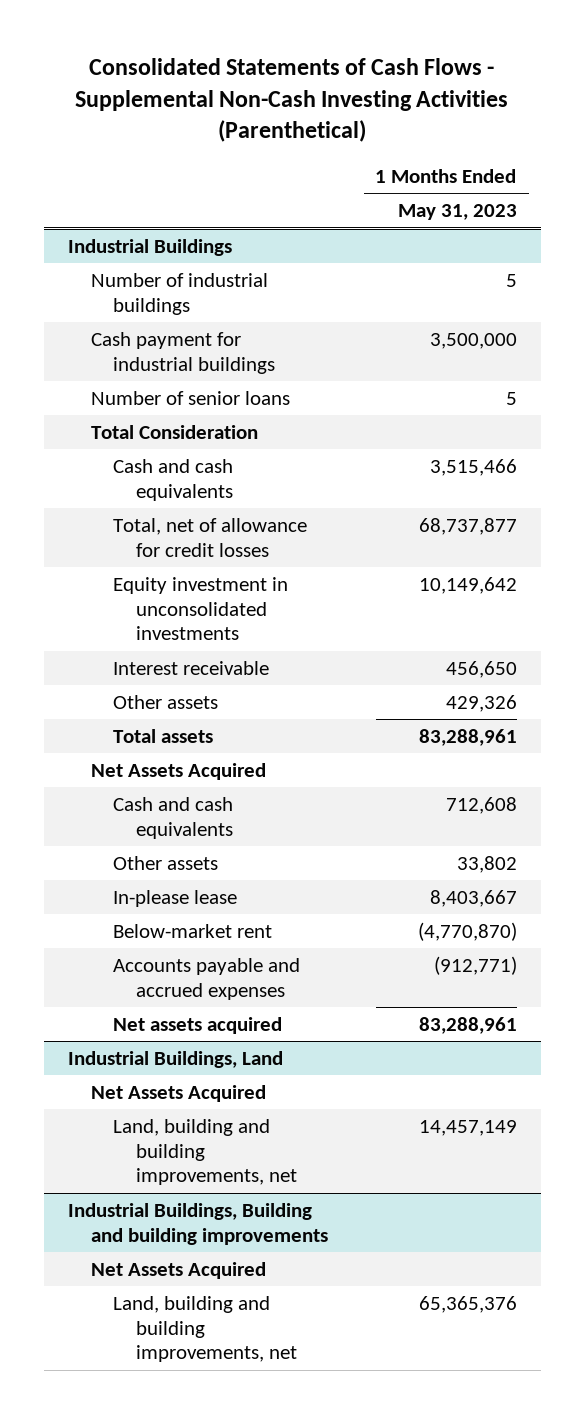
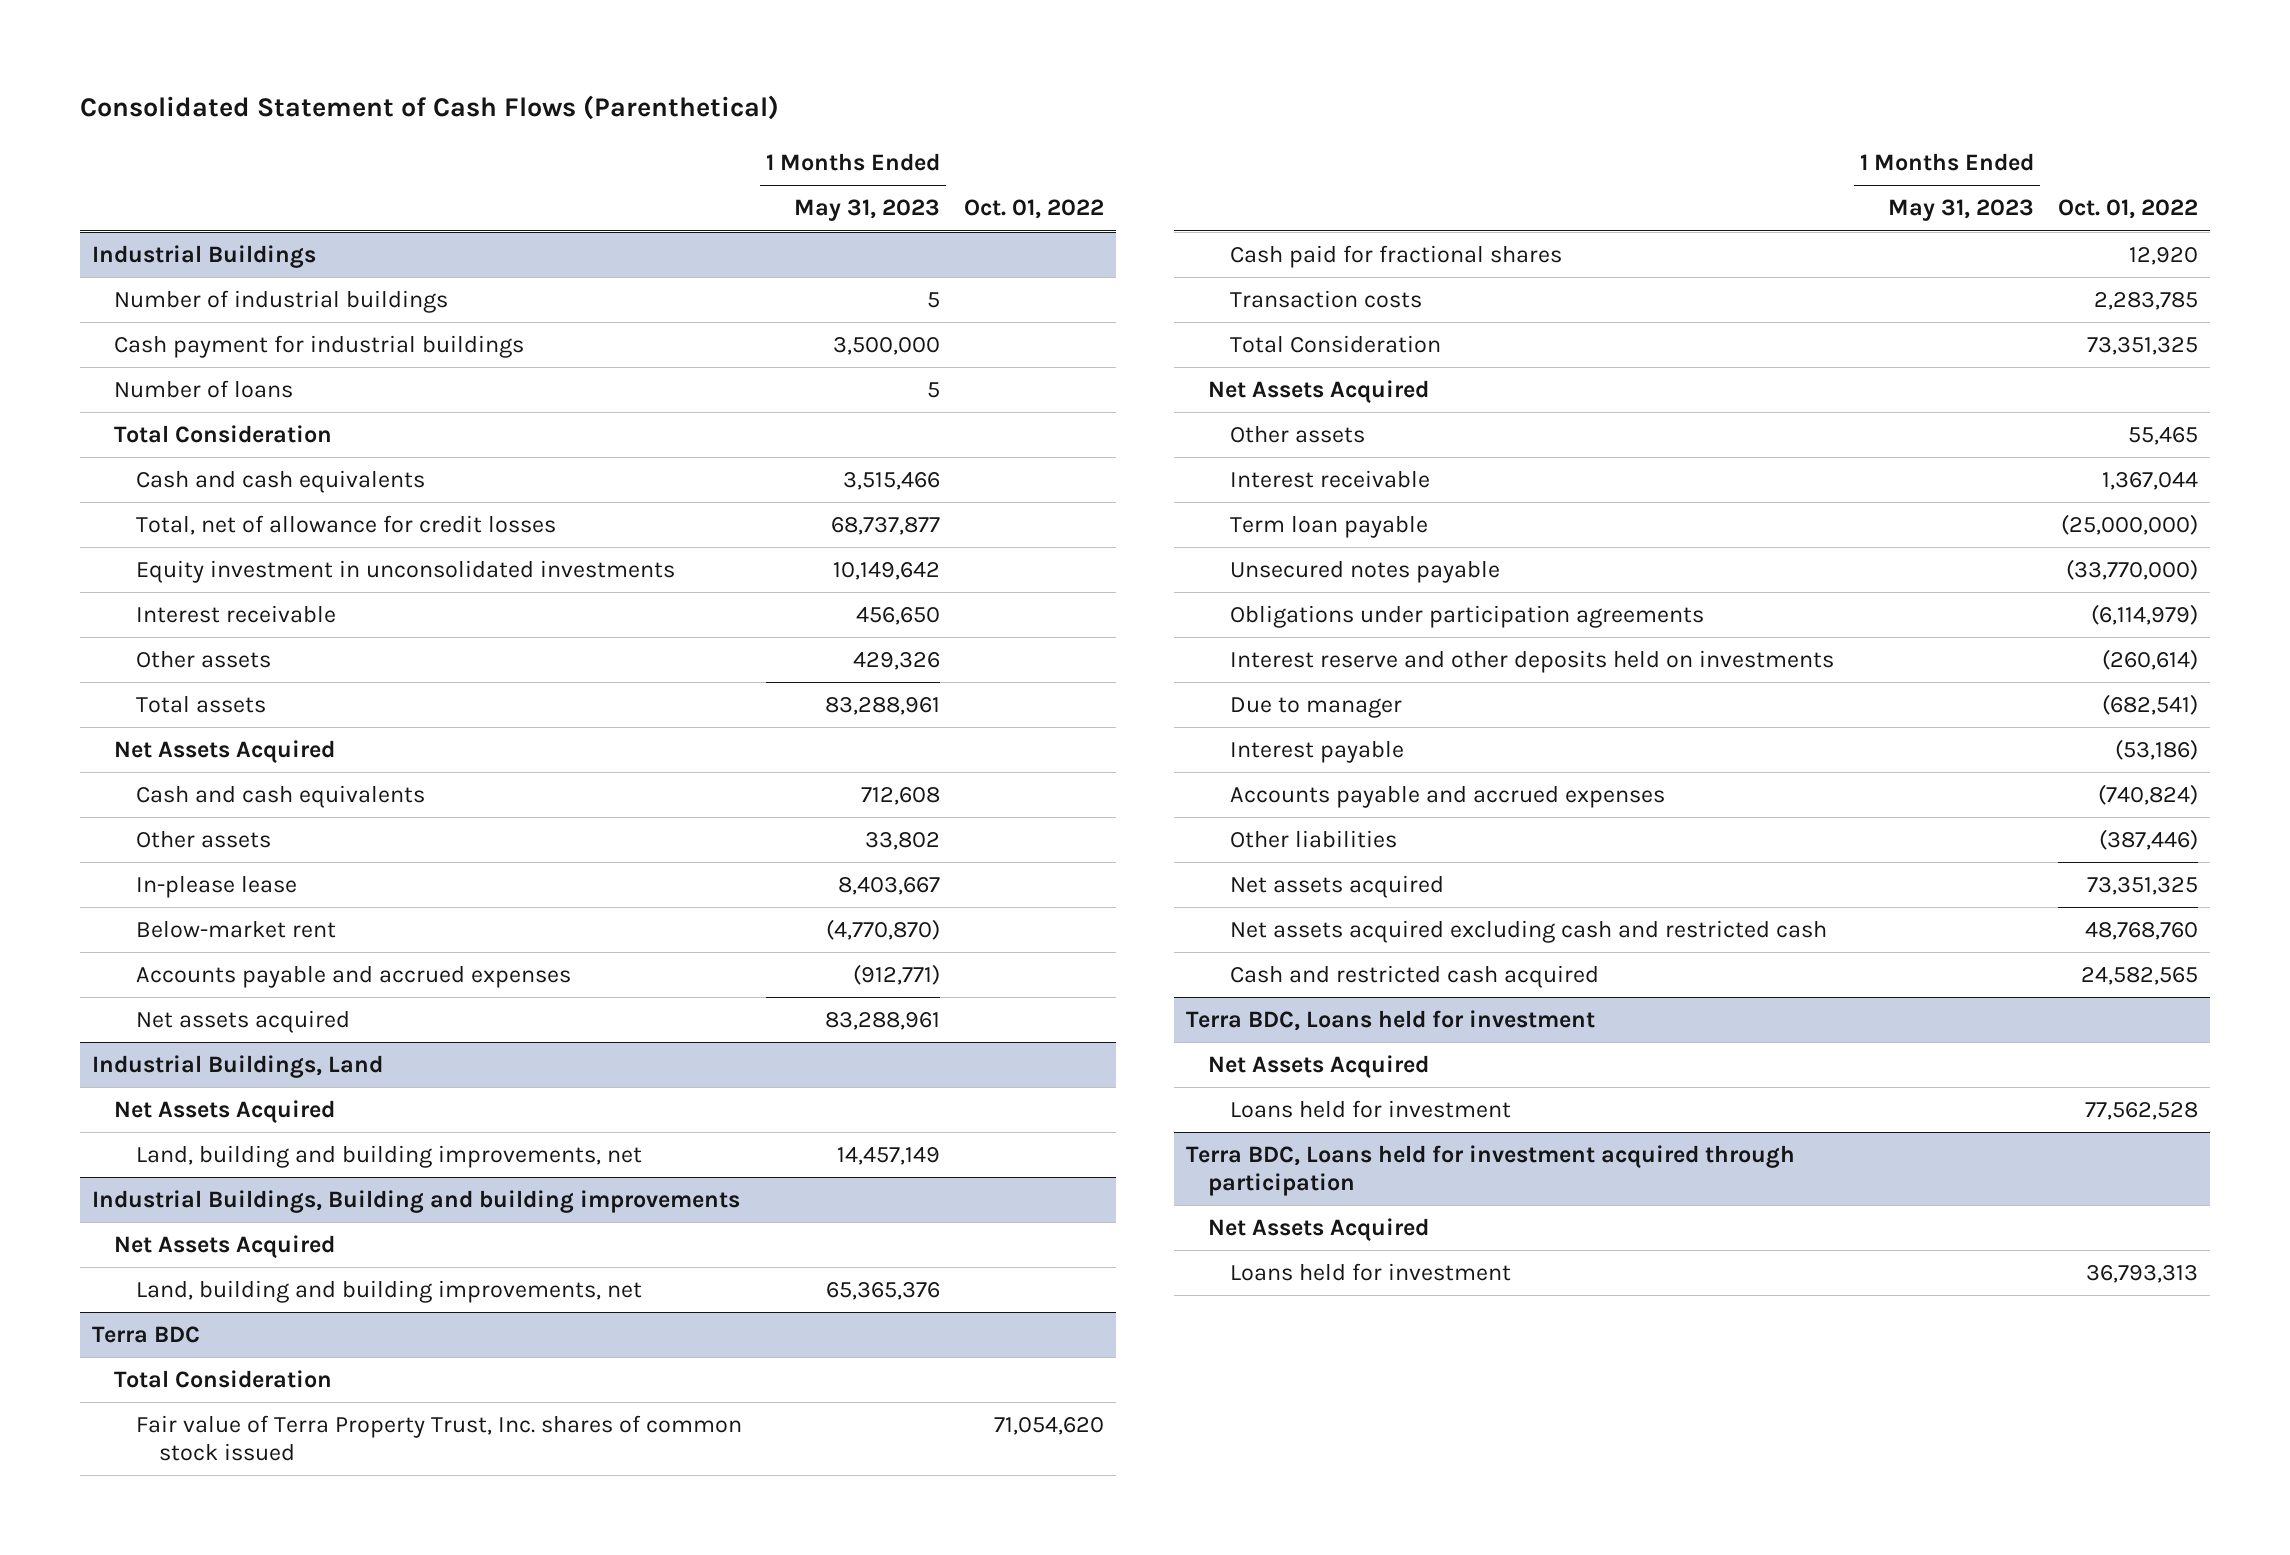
- Consolidated Statements of Cash Flows - Supplemental Non-Cash Investing Activities (Parenthetical)
+ Consolidated Statement of Cash Flows (Parenthetical)
- | 1 Months Ended May 31, 2023
+ | 1 Months Ended May 31, 2023 | Oct. 01, 2022
@ Industrial Buildings
- Number of senior loans | 5
+ Number of loans | 5 |
+ Terra BDC
+ Total Consideration
+ Fair value of Terra Property Trust, Inc. shares of common stock issued | | 71,054,620
+ Cash paid for fractional shares | | 12,920
+ Transaction costs | | 2,283,785
+ Total Consideration | | 73,351,325
+ Net Assets Acquired
+ Other assets | | 55,465
+ Interest receivable | | 1,367,044
+ Term loan payable | | (25,000,000)
+ Unsecured notes payable | | (33,770,000)
+ Obligations under participation agreements | | (6,114,979)
+ Interest reserve and other deposits held on investments | | (260,614)
+ Due to manager | | (682,541)
+ Interest payable | | (53,186)
+ Accounts payable and accrued expenses | | (740,824)
+ Other liabilities | | (387,446)
+ Net assets acquired | | 73,351,325
+ Net assets acquired excluding cash and restricted cash | | 48,768,760
+ Cash and restricted cash acquired | | 24,582,565
+ Terra BDC, Loans held for investment
+ Net Assets Acquired
+ Loans held for investment | | 77,562,528
+ Terra BDC, Loans held for investment acquired through participation
+ Net Assets Acquired
+ Loans held for investment | | 36,793,313

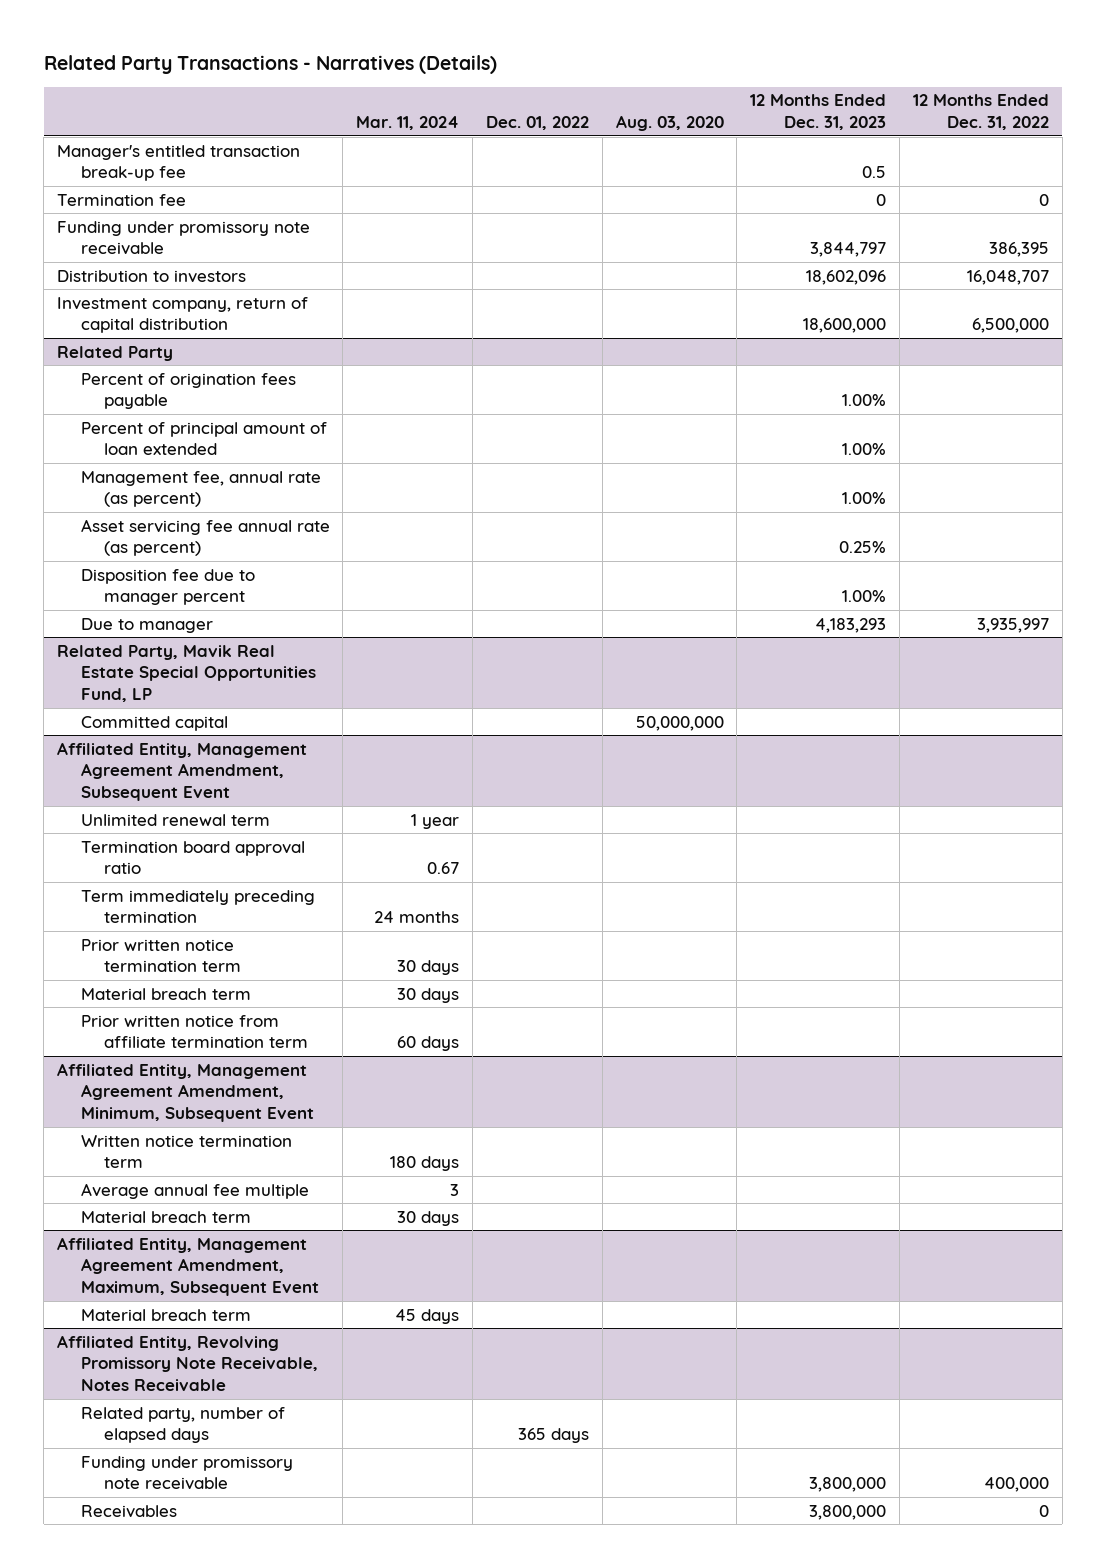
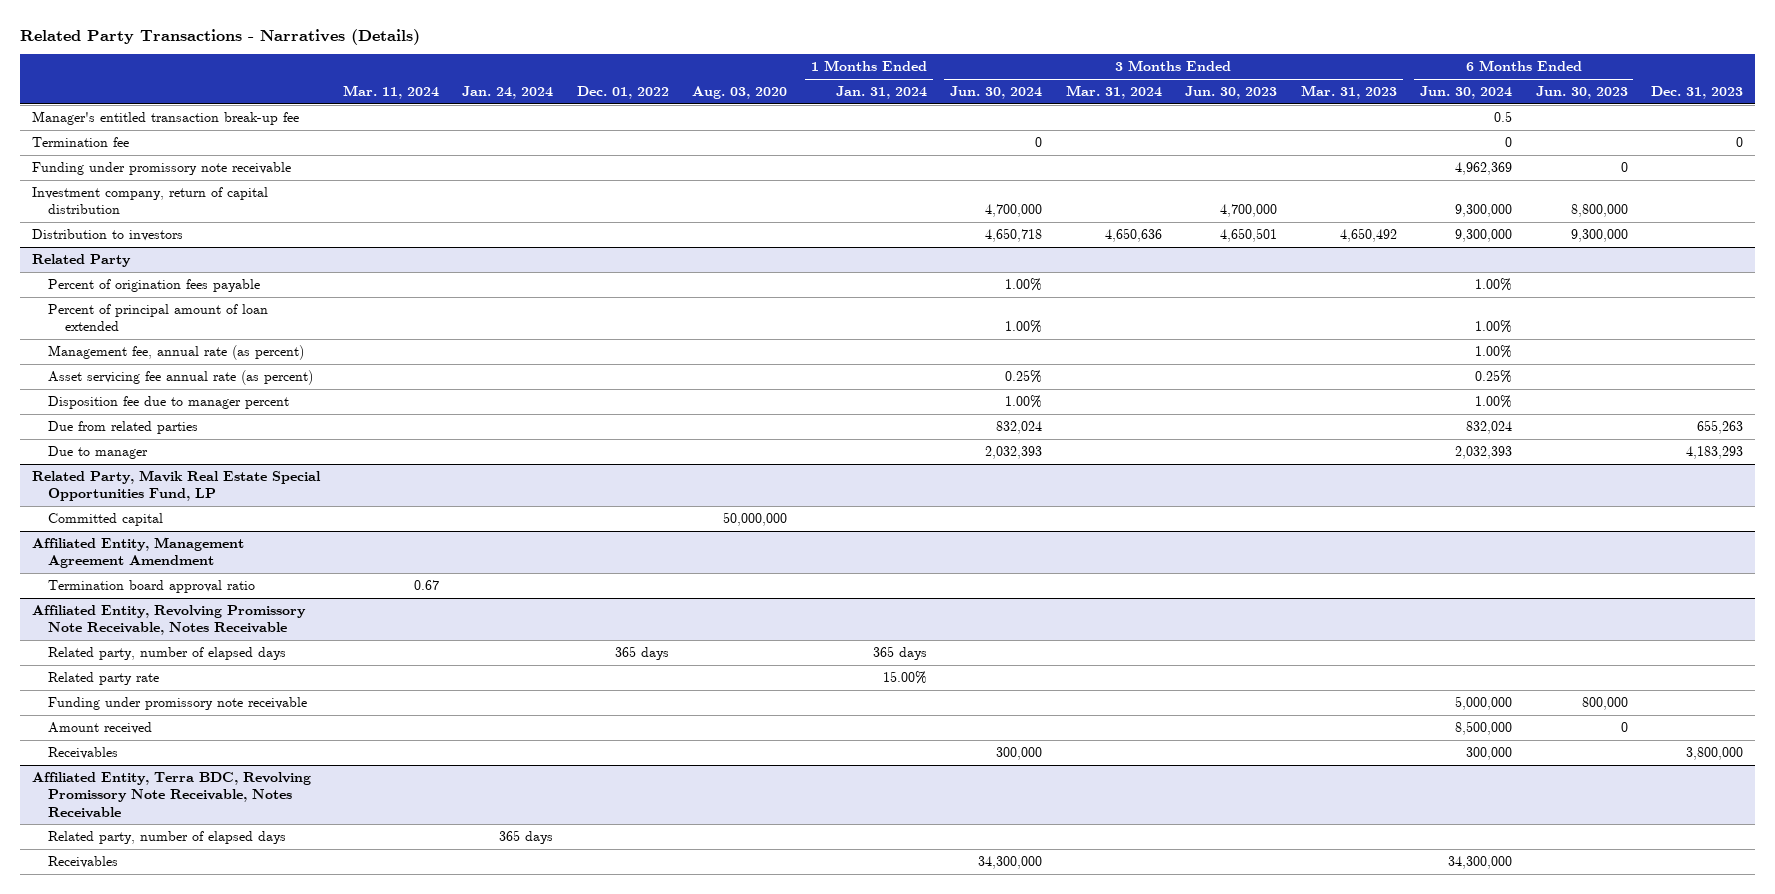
- | Mar. 11, 2024 | Dec. 01, 2022 | Aug. 03, 2020 | 12 Months Ended Dec. 31, 2023 | 12 Months Ended Dec. 31, 2022
+ | Mar. 11, 2024 | Jan. 24, 2024 | Dec. 01, 2022 | Aug. 03, 2020 | 1 Months Ended Jan. 31, 2024 | 3 Months Ended Jun. 30, 2024 | 3 Months Ended Mar. 31, 2024 | 3 Months Ended Jun. 30, 2023 | 3 Months Ended Mar. 31, 2023 | 6 Months Ended Jun. 30, 2024 | 6 Months Ended Jun. 30, 2023 | Dec. 31, 2023
moved down: Distribution to investors | | | | | | 4,650,718 | 4,650,636 | 4,650,501 | 4,650,492 | 9,300,000 | 9,300,000 |
@ Related Party
+ Due from related parties | | | | | | 832,024 | | | | 832,024 | | 655,263
- Affiliated Entity, Management Agreement Amendment, Subsequent Event
- Unlimited renewal term | 1 year | | | |
+ Affiliated Entity, Management Agreement Amendment
- Term immediately preceding termination | 24 months | | | |
- Prior written notice termination term | 30 days | | | |
- Material breach term | 30 days | | | |
- Prior written notice from affiliate termination term | 60 days | | | |
- Affiliated Entity, Management Agreement Amendment, Minimum, Subsequent Event
- Written notice termination term | 180 days | | | |
- Average annual fee multiple | 3 | | | |
- Material breach term | 30 days | | | |
- Affiliated Entity, Management Agreement Amendment, Maximum, Subsequent Event
- Material breach term | 45 days | | | |
@ Affiliated Entity, Revolving Promissory Note Receivable, Notes Receivable
+ Related party rate | | | | | 15.00% | | | | | | |
+ Amount received | | | | | | | | | | 8,500,000 | 0 |
+ Affiliated Entity, Terra BDC, Revolving Promissory Note Receivable, Notes Receivable
+ Related party, number of elapsed days | | 365 days | | | | | | | | | |
+ Receivables | | | | | | 34,300,000 | | | | 34,300,000 | |

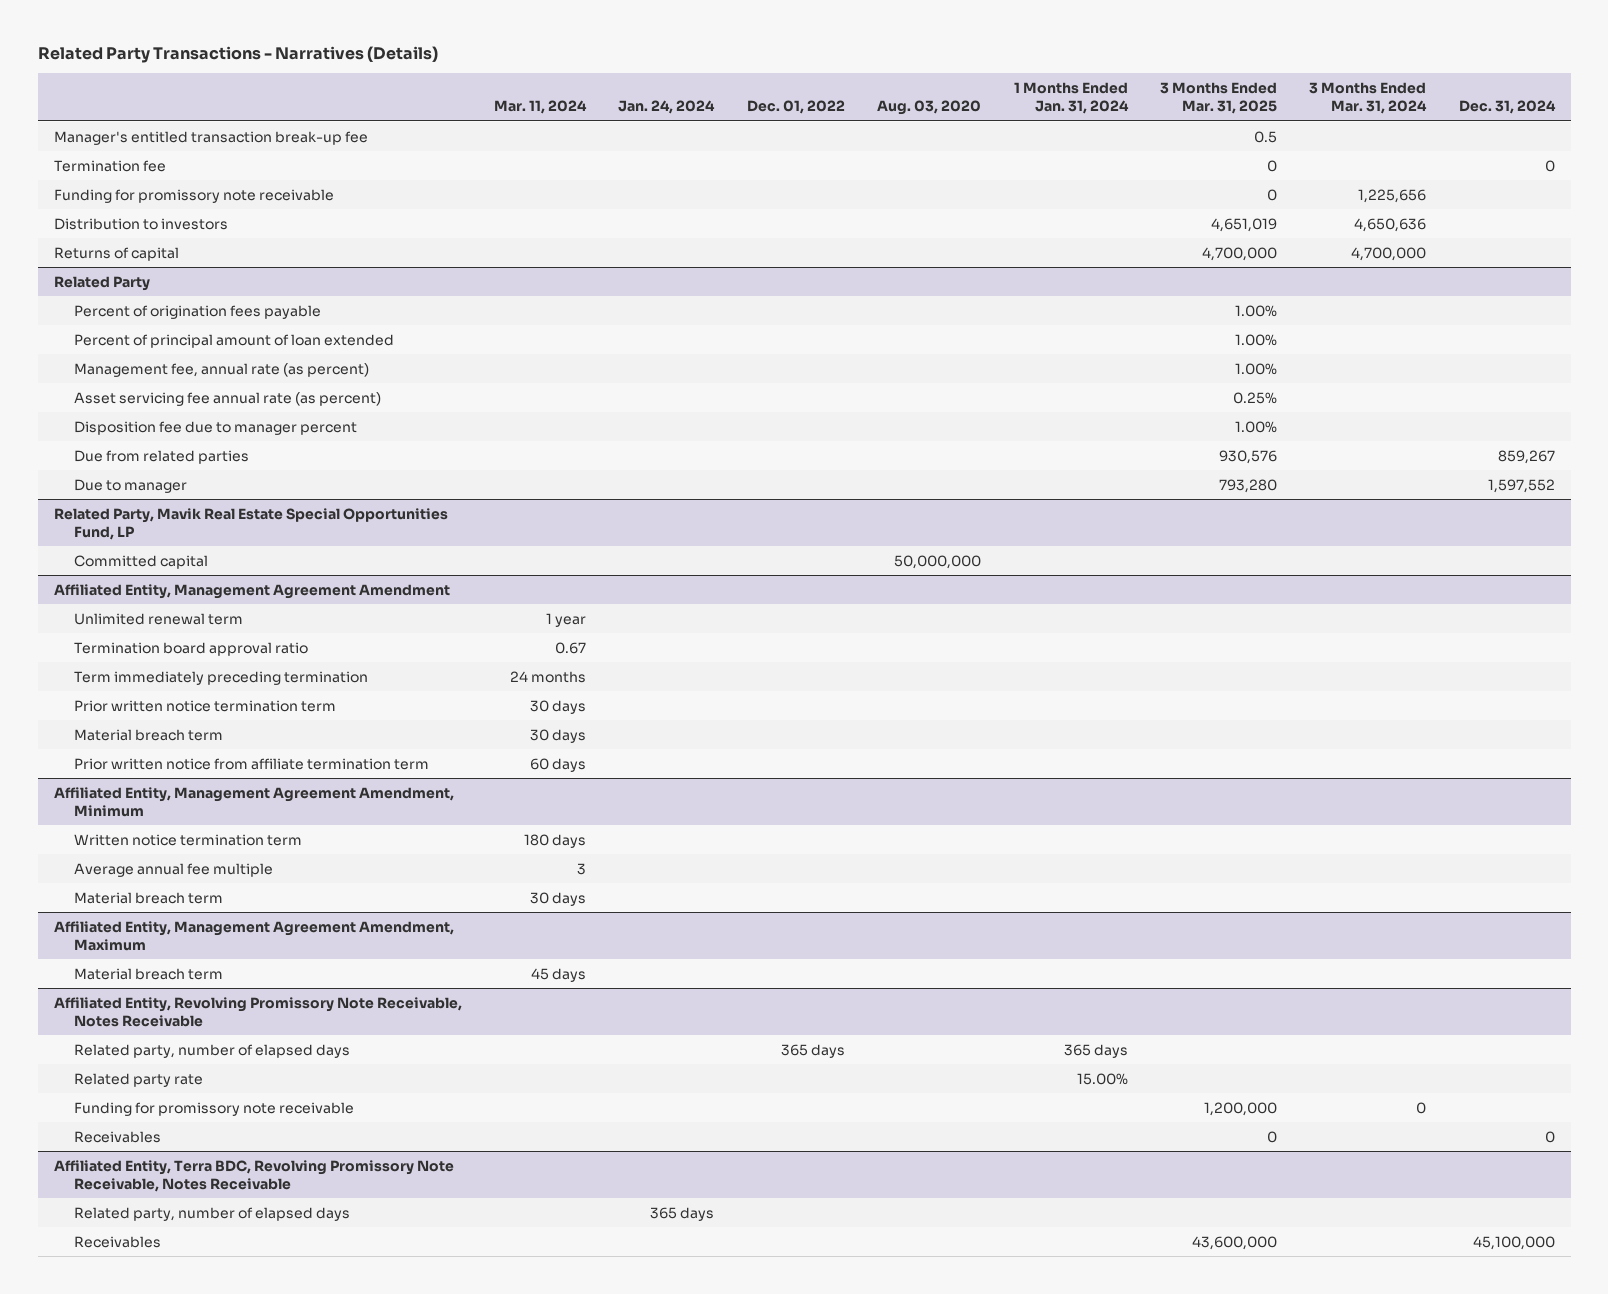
- | Mar. 11, 2024 | Jan. 24, 2024 | Dec. 01, 2022 | Aug. 03, 2020 | 1 Months Ended Jan. 31, 2024 | 3 Months Ended Jun. 30, 2024 | 3 Months Ended Mar. 31, 2024 | 3 Months Ended Jun. 30, 2023 | 3 Months Ended Mar. 31, 2023 | 6 Months Ended Jun. 30, 2024 | 6 Months Ended Jun. 30, 2023 | Dec. 31, 2023
+ | Mar. 11, 2024 | Jan. 24, 2024 | Dec. 01, 2022 | Aug. 03, 2020 | 1 Months Ended Jan. 31, 2024 | 3 Months Ended Mar. 31, 2025 | 3 Months Ended Mar. 31, 2024 | Dec. 31, 2024
- Funding under promissory note receivable | | | | | | | | | | 4,962,369 | 0 |
- Investment company, return of capital distribution | | | | | | 4,700,000 | | 4,700,000 | | 9,300,000 | 8,800,000 |
+ Funding for promissory note receivable | | | | | | 0 | 1,225,656 |
+ Returns of capital | | | | | | 4,700,000 | 4,700,000 |
@ Affiliated Entity, Management Agreement Amendment
+ Unlimited renewal term | 1 year | | | | | | |
+ Term immediately preceding termination | 24 months | | | | | | |
+ Prior written notice termination term | 30 days | | | | | | |
+ Material breach term | 30 days | | | | | | |
+ Prior written notice from affiliate termination term | 60 days | | | | | | |
+ Affiliated Entity, Management Agreement Amendment, Minimum
+ Written notice termination term | 180 days | | | | | | |
+ Average annual fee multiple | 3 | | | | | | |
+ Material breach term | 30 days | | | | | | |
+ Affiliated Entity, Management Agreement Amendment, Maximum
+ Material breach term | 45 days | | | | | | |
@ Affiliated Entity, Revolving Promissory Note Receivable, Notes Receivable
- Funding under promissory note receivable | | | | | | | | | | 5,000,000 | 800,000 |
- Amount received | | | | | | | | | | 8,500,000 | 0 |
+ Funding for promissory note receivable | | | | | | 1,200,000 | 0 |

